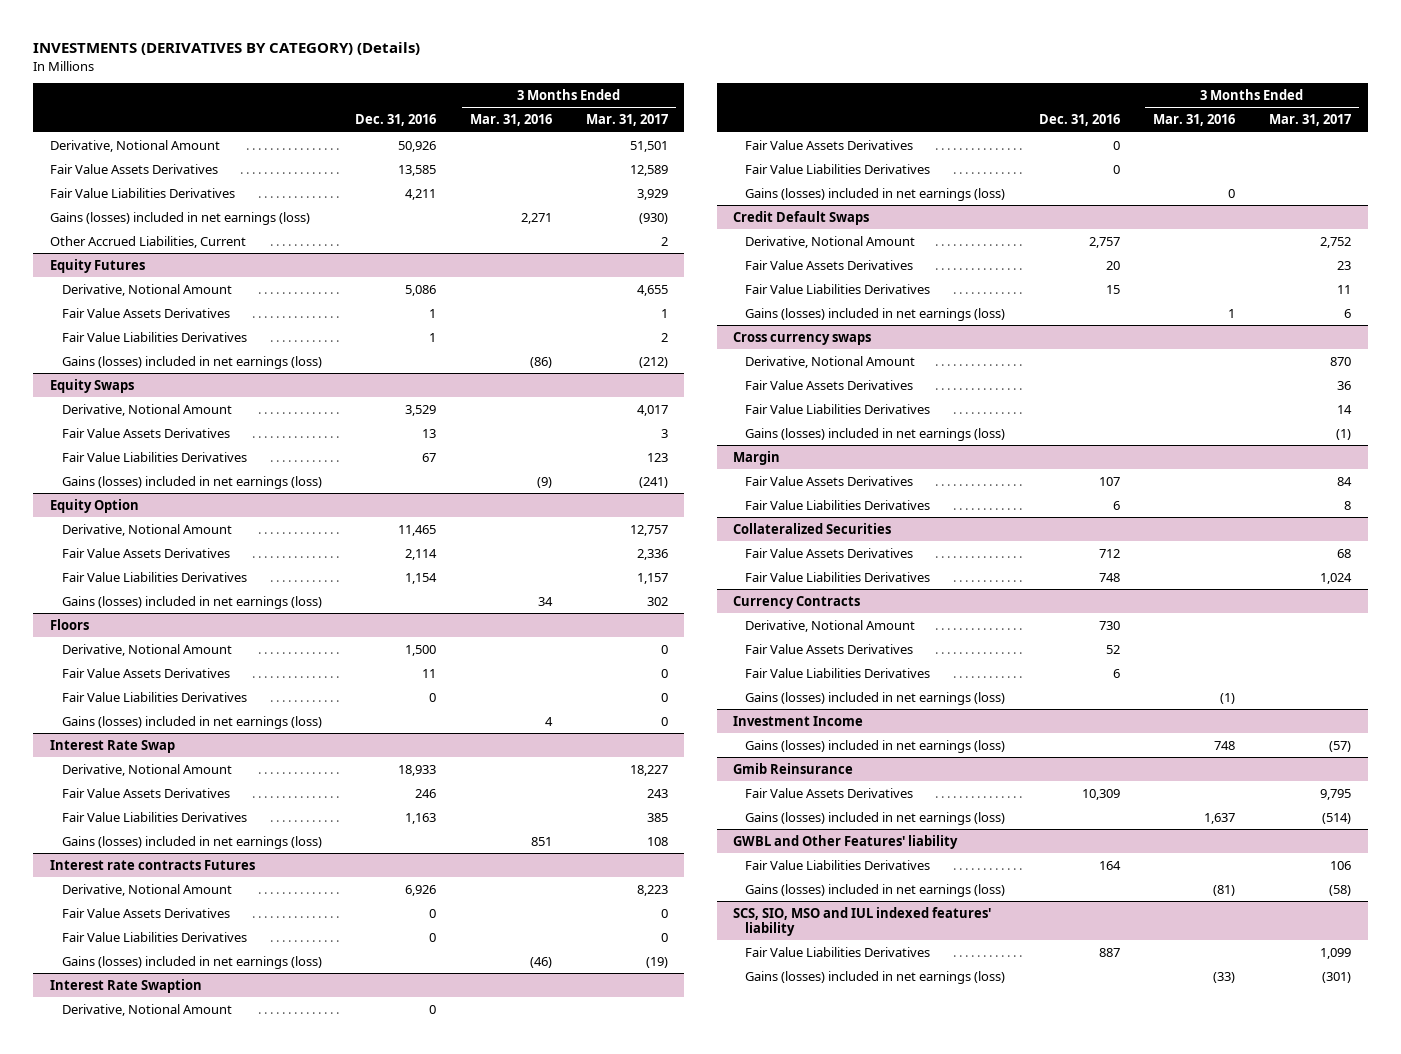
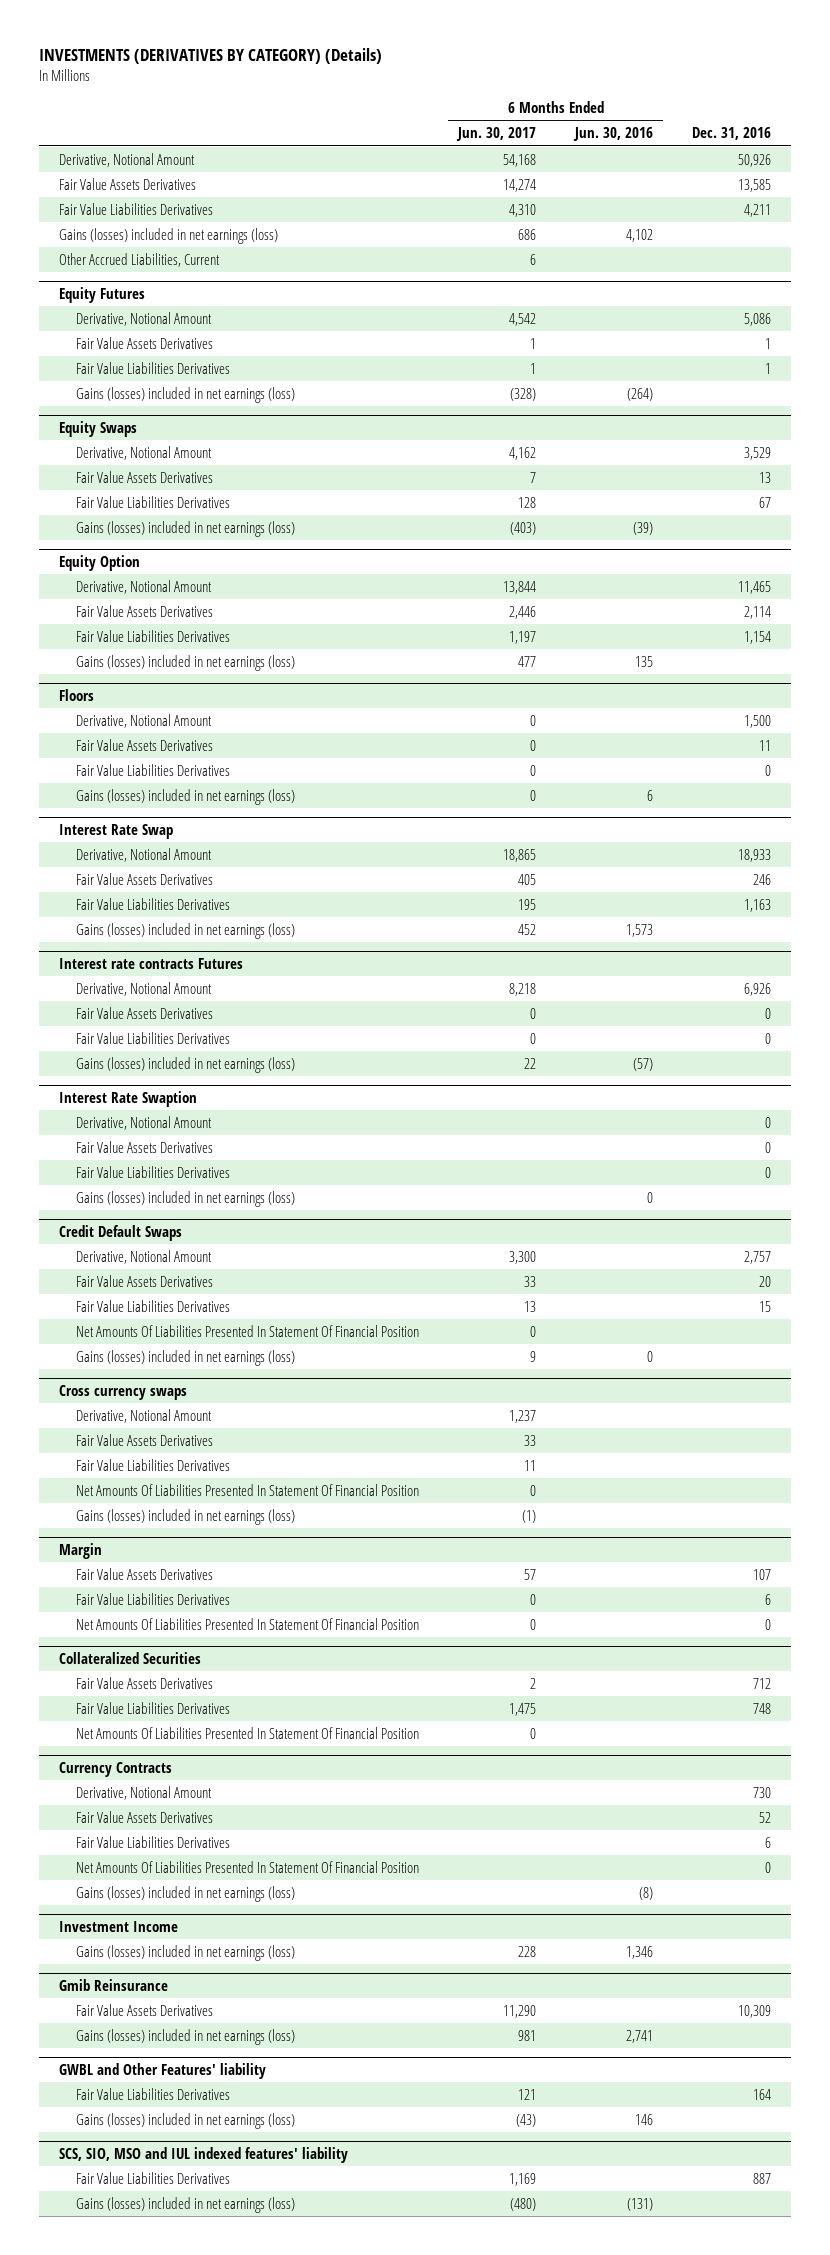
- | Dec. 31, 2016 | 3 Months Ended Mar. 31, 2016 | 3 Months Ended Mar. 31, 2017
+ | 6 Months Ended Jun. 30, 2017 | 6 Months Ended Jun. 30, 2016 | Dec. 31, 2016
@ Credit Default Swaps
+ Net Amounts Of Liabilities Presented In Statement Of Financial Position | 0 | |
@ Cross currency swaps
+ Net Amounts Of Liabilities Presented In Statement Of Financial Position | 0 | |
@ Margin
+ Net Amounts Of Liabilities Presented In Statement Of Financial Position | 0 | | 0
@ Collateralized Securities
+ Net Amounts Of Liabilities Presented In Statement Of Financial Position | 0 | |
@ Currency Contracts
+ Net Amounts Of Liabilities Presented In Statement Of Financial Position | | | 0

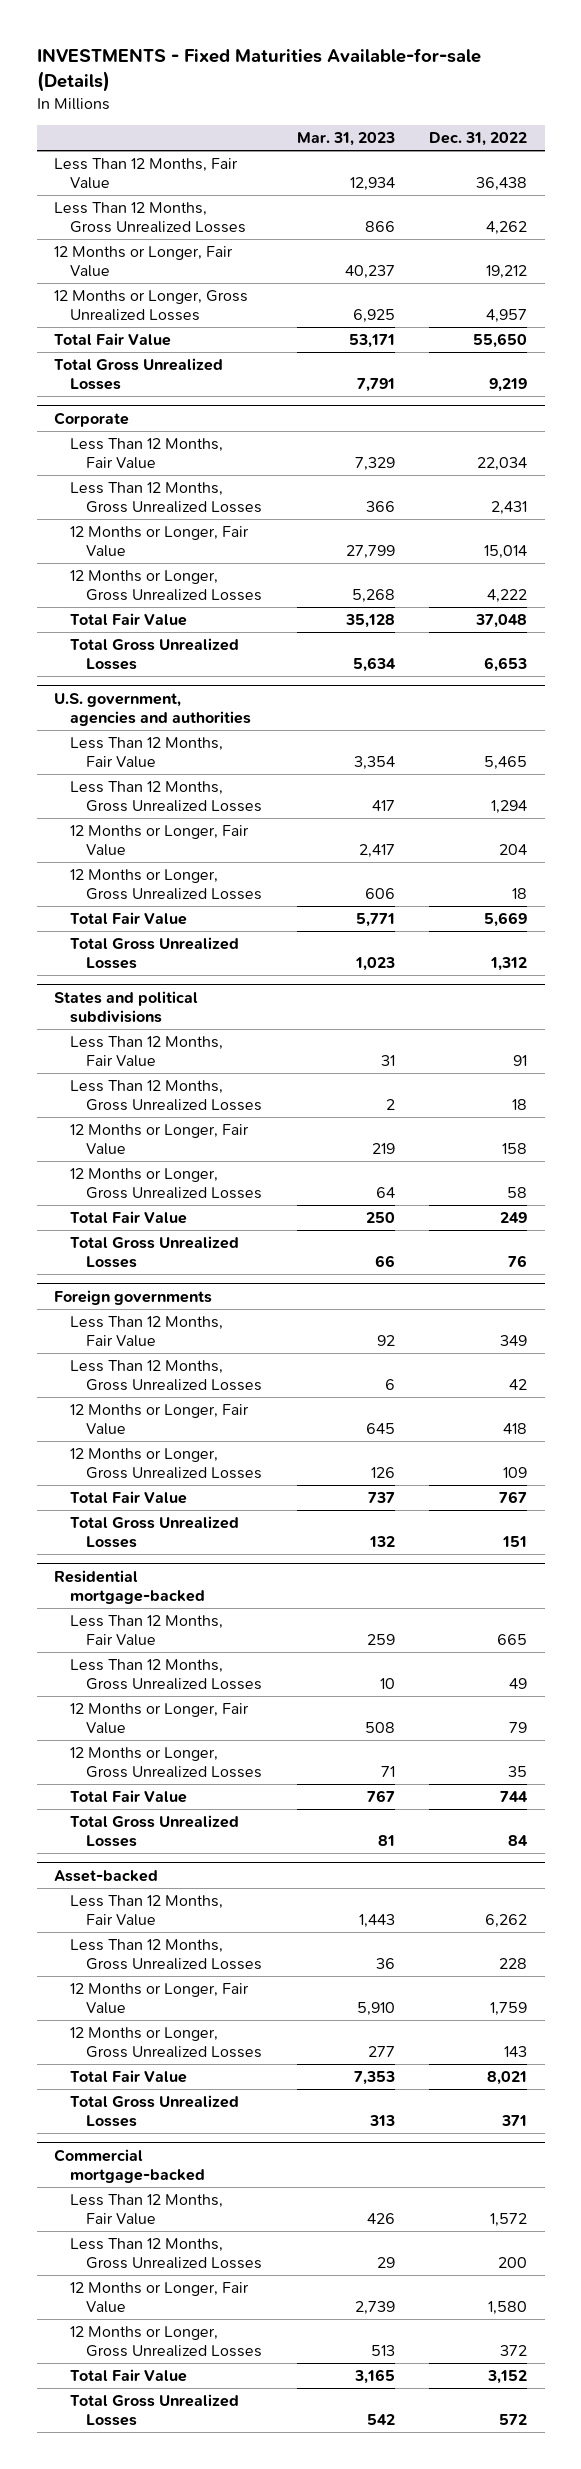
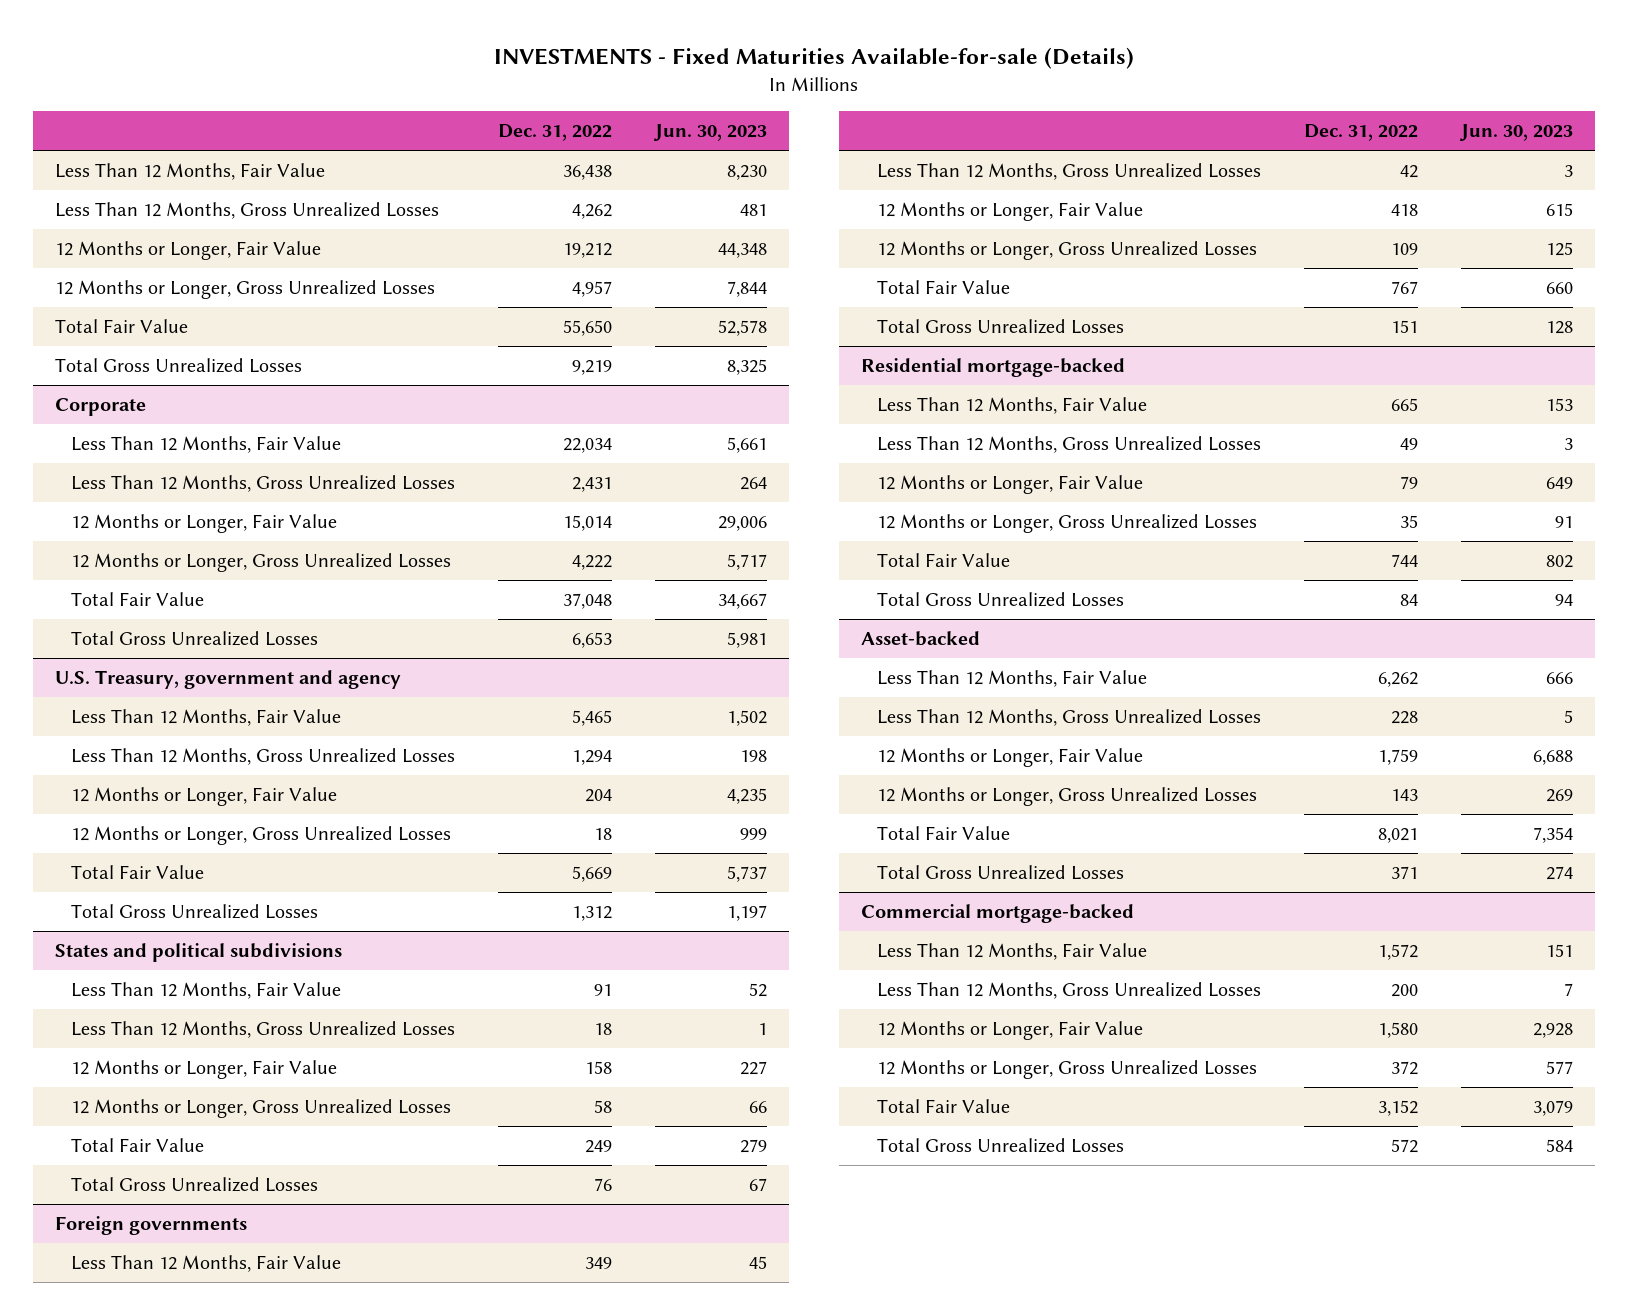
- | Mar. 31, 2023 | Dec. 31, 2022
+ | Dec. 31, 2022 | Jun. 30, 2023
- U.S. government, agencies and authorities
+ U.S. Treasury, government and agency

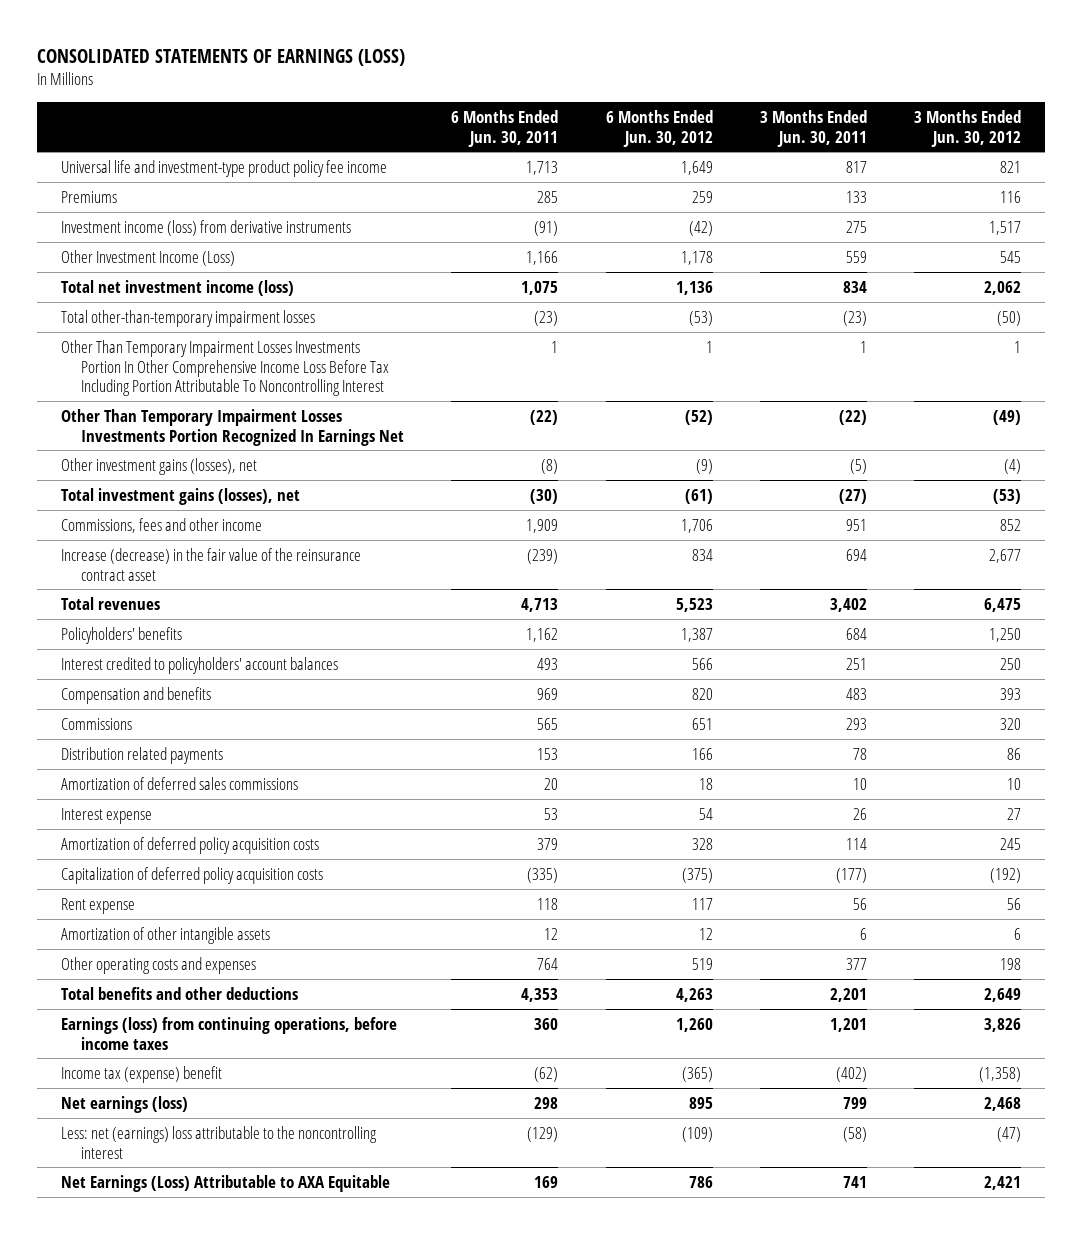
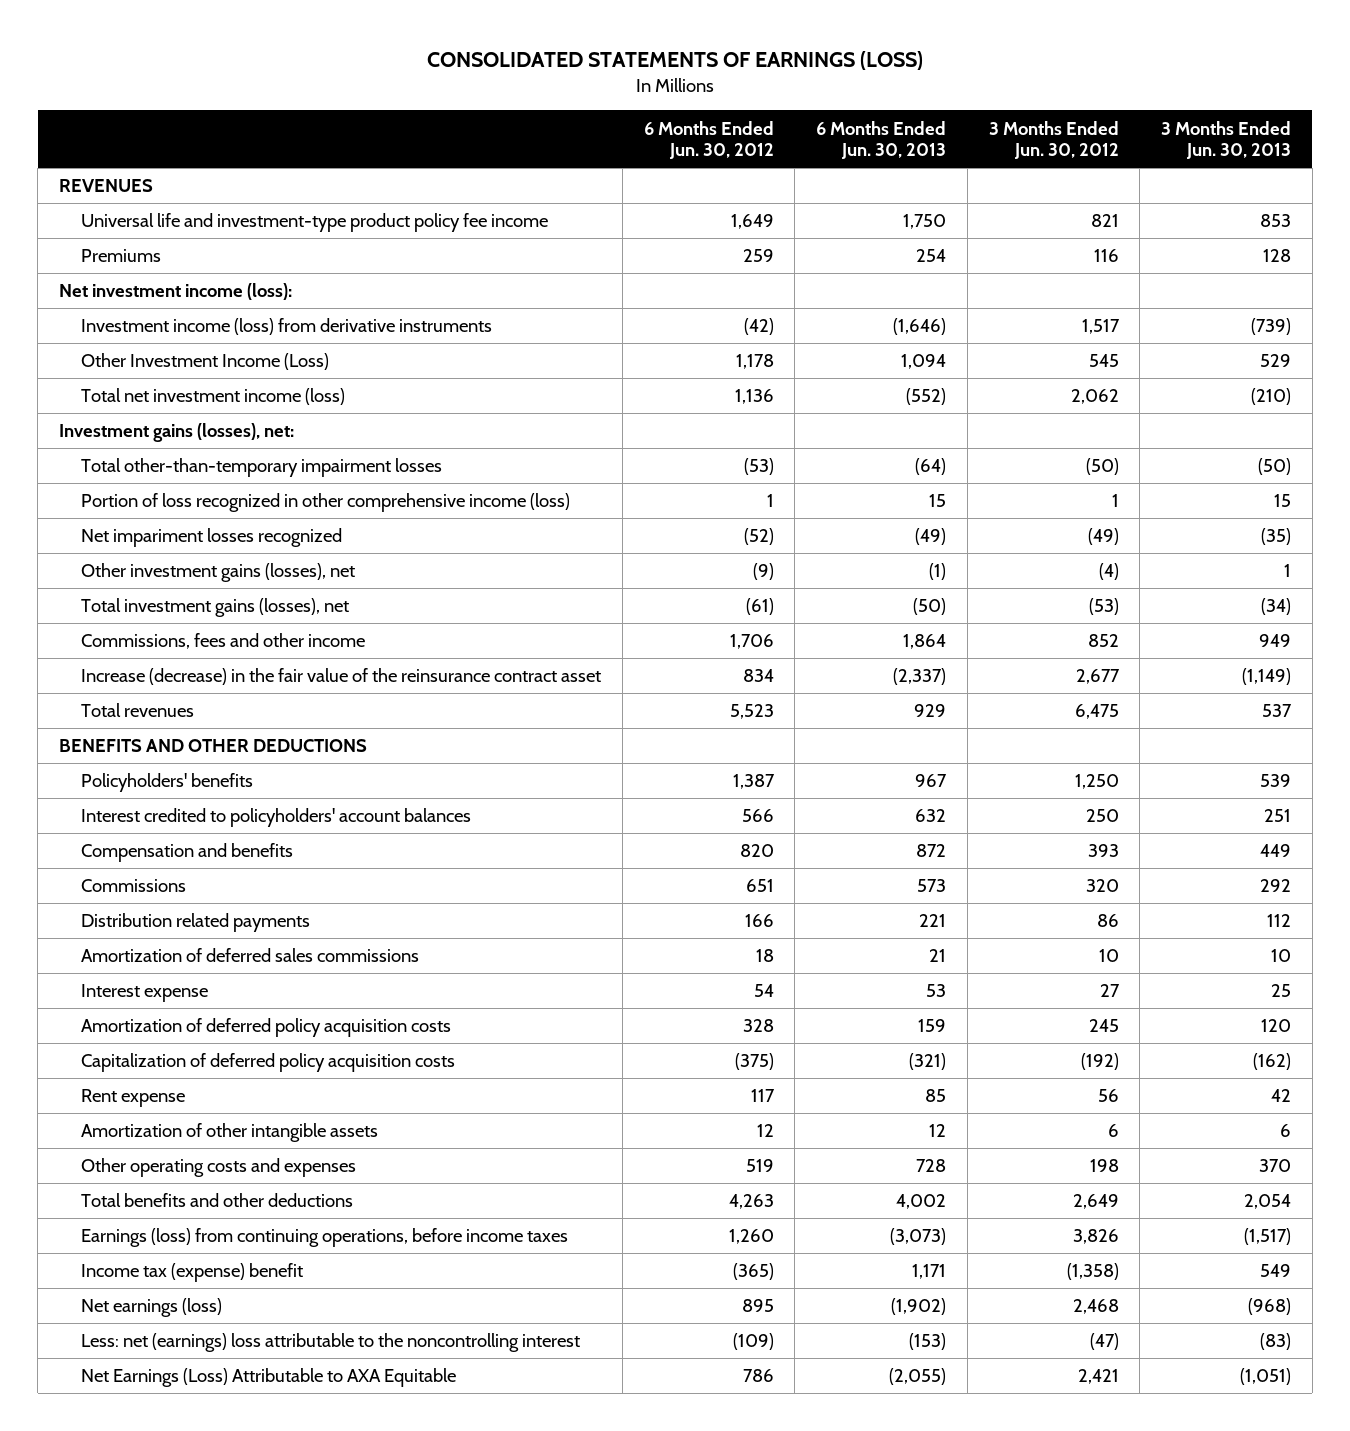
- | 6 Months Ended Jun. 30, 2011 | 6 Months Ended Jun. 30, 2012 | 3 Months Ended Jun. 30, 2011 | 3 Months Ended Jun. 30, 2012
+ | 6 Months Ended Jun. 30, 2012 | 6 Months Ended Jun. 30, 2013 | 3 Months Ended Jun. 30, 2012 | 3 Months Ended Jun. 30, 2013
+ REVENUES
+ Net investment income (loss):
+ Investment gains (losses), net:
- Other Than Temporary Impairment Losses Investments Portion In Other Comprehensive Income Loss Before Tax Including Portion Attributable To Noncontrolling Interest | 1 | 1 | 1 | 1
- Other Than Temporary Impairment Losses Investments Portion Recognized In Earnings Net | (22) | (52) | (22) | (49)
+ Portion of loss recognized in other comprehensive income (loss) | 1 | 15 | 1 | 15
+ Net impariment losses recognized | (52) | (49) | (49) | (35)
+ BENEFITS AND OTHER DEDUCTIONS

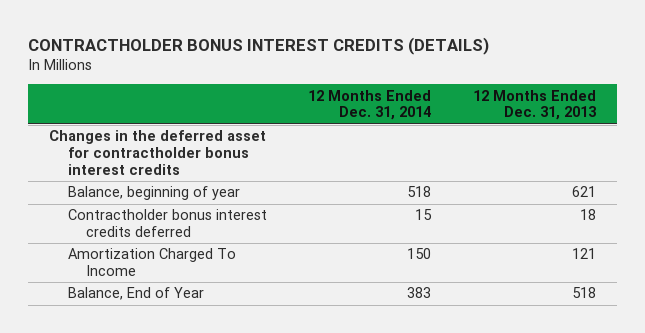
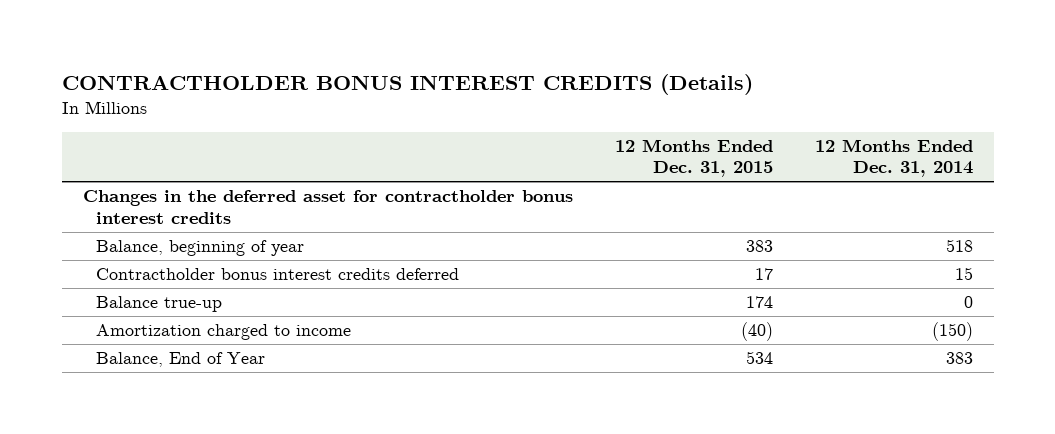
- CONTRACTHOLDER BONUS INTEREST CREDITS (DETAILS)
+ CONTRACTHOLDER BONUS INTEREST CREDITS (Details)
- | 12 Months Ended Dec. 31, 2014 | 12 Months Ended Dec. 31, 2013
+ | 12 Months Ended Dec. 31, 2015 | 12 Months Ended Dec. 31, 2014
- Amortization Charged To Income | 150 | 121
+ Balance true-up | 174 | 0
+ Amortization charged to income | (40) | (150)

